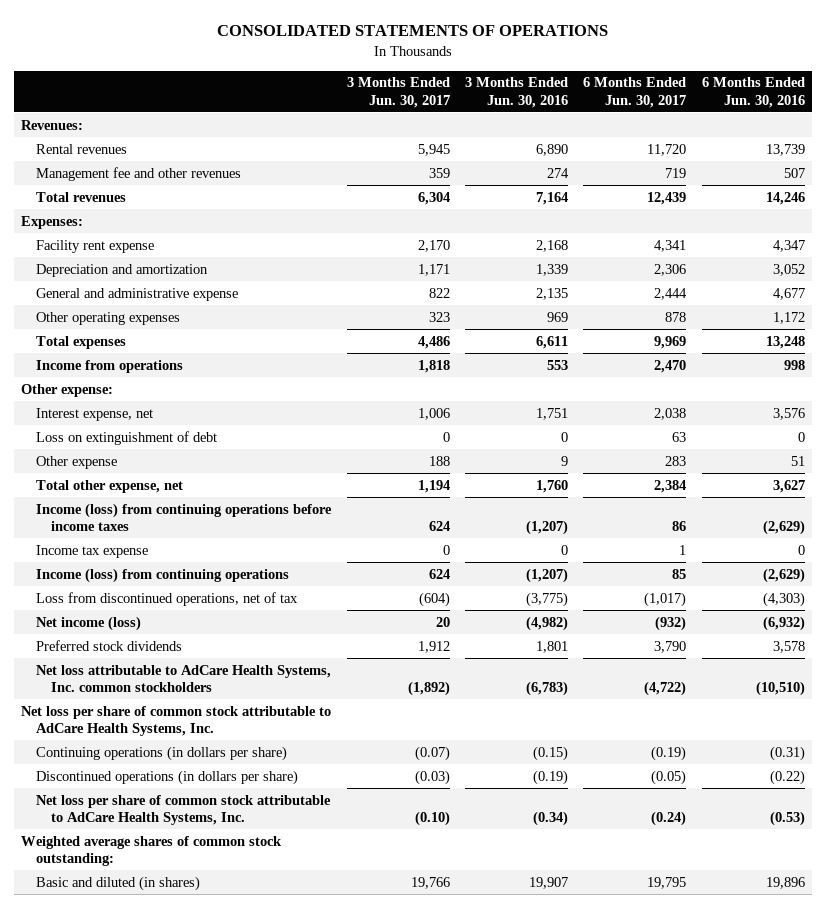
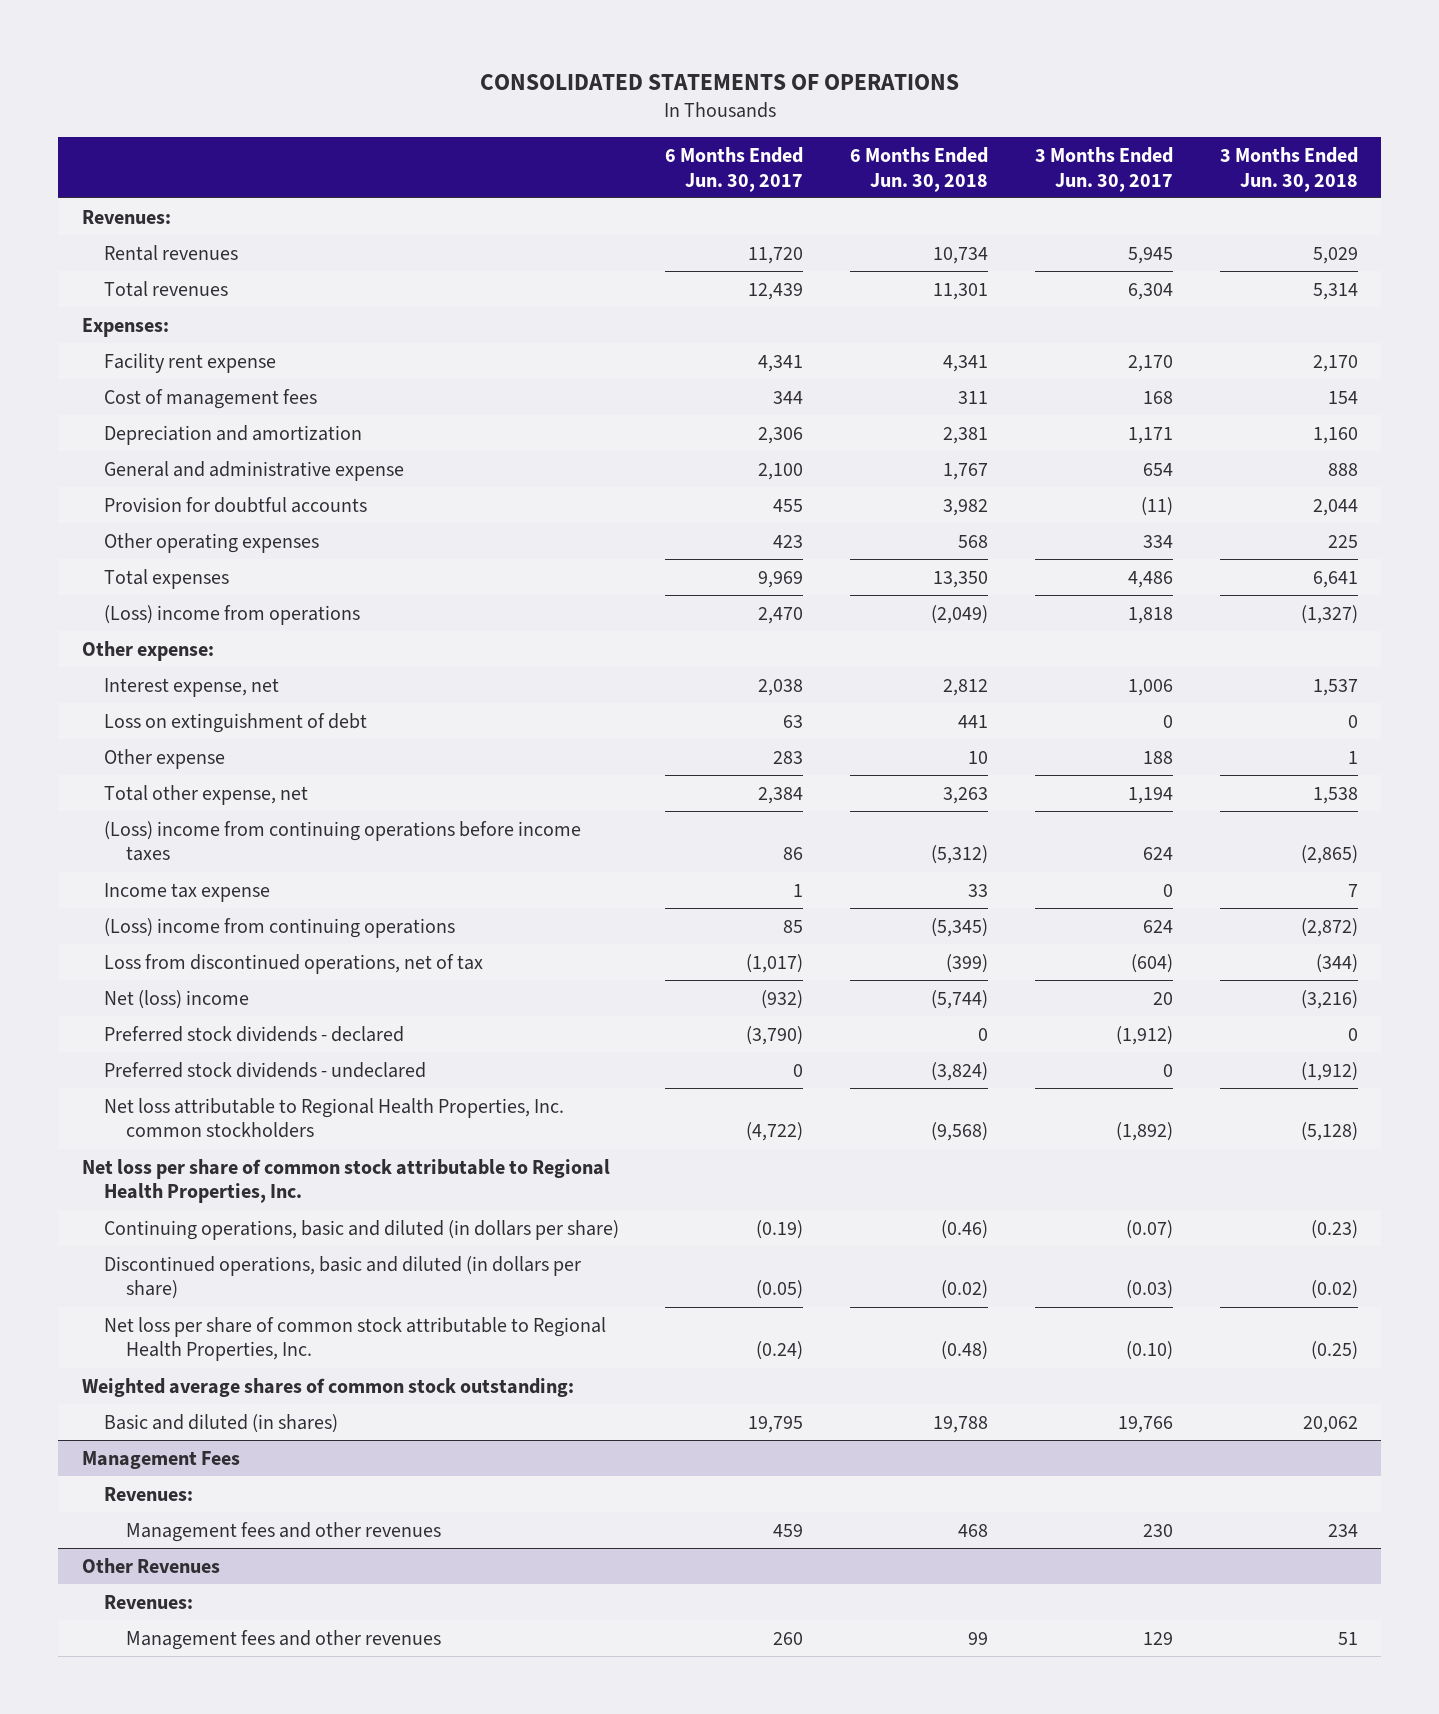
- | 3 Months Ended Jun. 30, 2017 | 3 Months Ended Jun. 30, 2016 | 6 Months Ended Jun. 30, 2017 | 6 Months Ended Jun. 30, 2016
+ | 6 Months Ended Jun. 30, 2017 | 6 Months Ended Jun. 30, 2018 | 3 Months Ended Jun. 30, 2017 | 3 Months Ended Jun. 30, 2018
- Management fee and other revenues | 359 | 274 | 719 | 507
+ Cost of management fees | 344 | 311 | 168 | 154
- General and administrative expense | 822 | 2,135 | 2,444 | 4,677
- Other operating expenses | 323 | 969 | 878 | 1,172
+ General and administrative expense | 2,100 | 1,767 | 654 | 888
+ Provision for doubtful accounts | 455 | 3,982 | (11) | 2,044
+ Other operating expenses | 423 | 568 | 334 | 225
- Income from operations | 1,818 | 553 | 2,470 | 998
+ (Loss) income from operations | 2,470 | (2,049) | 1,818 | (1,327)
- Income (loss) from continuing operations before income taxes | 624 | (1,207) | 86 | (2,629)
+ (Loss) income from continuing operations before income taxes | 86 | (5,312) | 624 | (2,865)
- Income (loss) from continuing operations | 624 | (1,207) | 85 | (2,629)
+ (Loss) income from continuing operations | 85 | (5,345) | 624 | (2,872)
- Net income (loss) | 20 | (4,982) | (932) | (6,932)
- Preferred stock dividends | 1,912 | 1,801 | 3,790 | 3,578
- Net loss attributable to AdCare Health Systems, Inc. common stockholders | (1,892) | (6,783) | (4,722) | (10,510)
- Net loss per share of common stock attributable to AdCare Health Systems, Inc.
- Continuing operations (in dollars per share) | (0.07) | (0.15) | (0.19) | (0.31)
- Discontinued operations (in dollars per share) | (0.03) | (0.19) | (0.05) | (0.22)
- Net loss per share of common stock attributable to AdCare Health Systems, Inc. | (0.10) | (0.34) | (0.24) | (0.53)
+ Net (loss) income | (932) | (5,744) | 20 | (3,216)
+ Preferred stock dividends - declared | (3,790) | 0 | (1,912) | 0
+ Preferred stock dividends - undeclared | 0 | (3,824) | 0 | (1,912)
+ Net loss attributable to Regional Health Properties, Inc. common stockholders | (4,722) | (9,568) | (1,892) | (5,128)
+ Net loss per share of common stock attributable to Regional Health Properties, Inc.
+ Continuing operations, basic and diluted (in dollars per share) | (0.19) | (0.46) | (0.07) | (0.23)
+ Discontinued operations, basic and diluted (in dollars per share) | (0.05) | (0.02) | (0.03) | (0.02)
+ Net loss per share of common stock attributable to Regional Health Properties, Inc. | (0.24) | (0.48) | (0.10) | (0.25)
+ Management Fees
+ Revenues:
+ Management fees and other revenues | 459 | 468 | 230 | 234
+ Other Revenues
+ Revenues:
+ Management fees and other revenues | 260 | 99 | 129 | 51

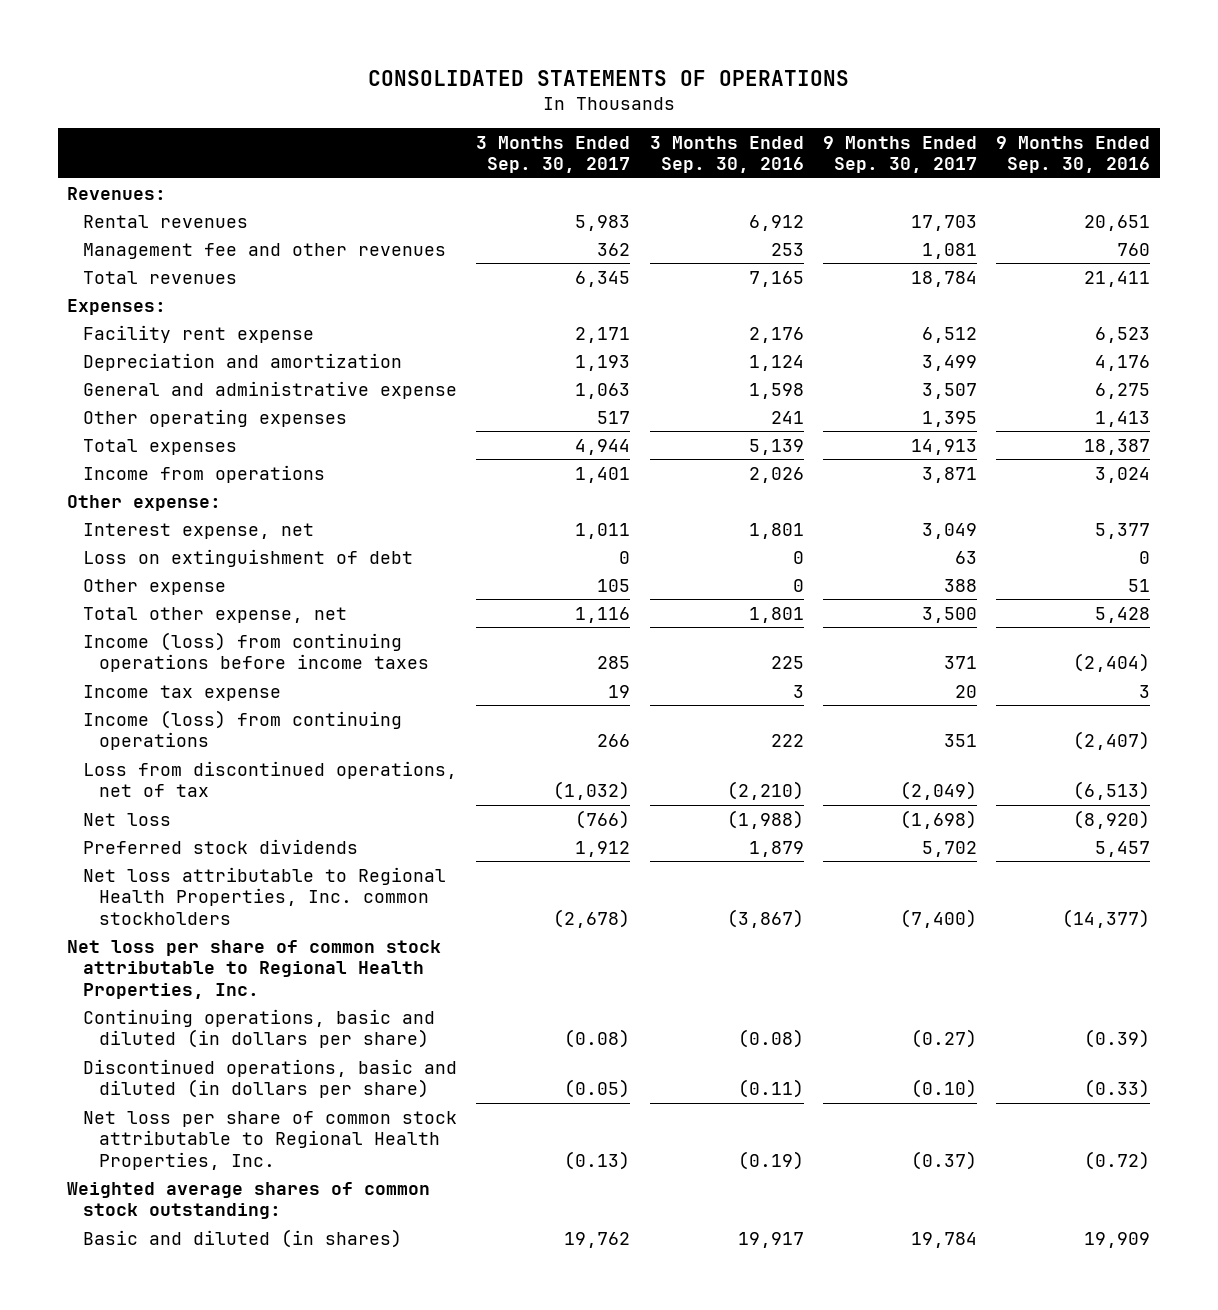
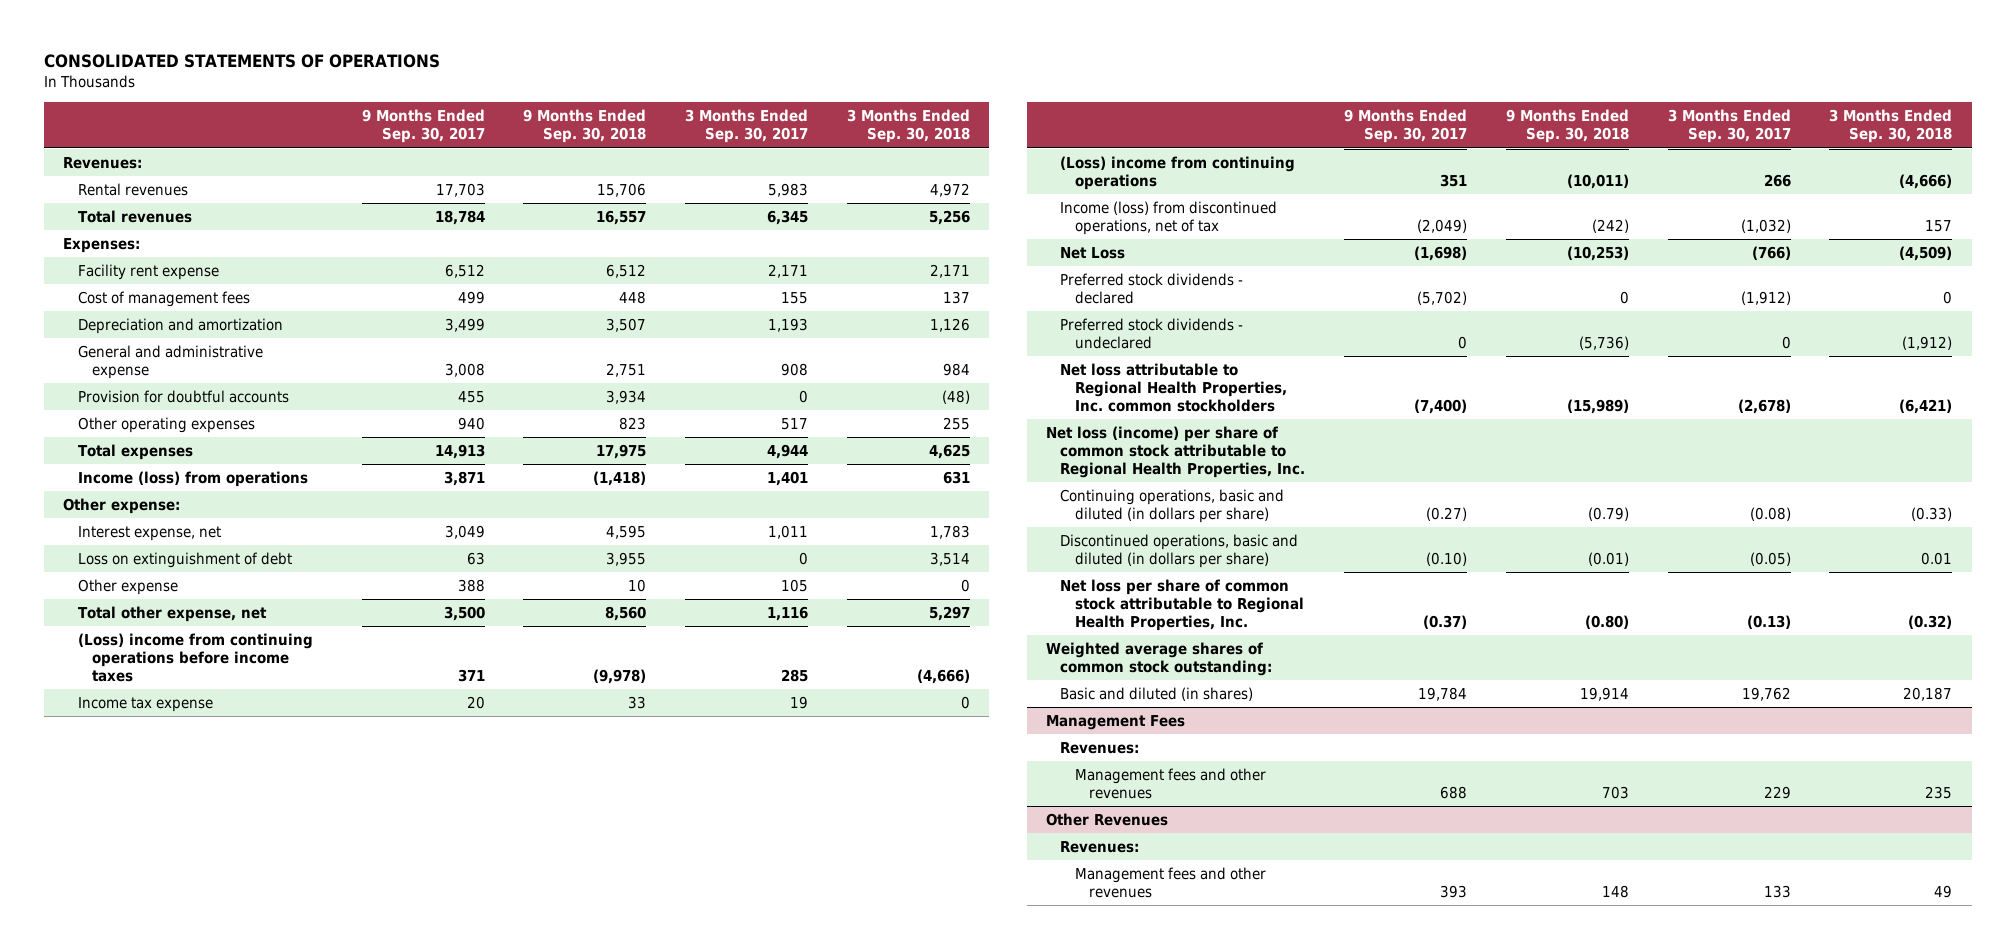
- | 3 Months Ended Sep. 30, 2017 | 3 Months Ended Sep. 30, 2016 | 9 Months Ended Sep. 30, 2017 | 9 Months Ended Sep. 30, 2016
+ | 9 Months Ended Sep. 30, 2017 | 9 Months Ended Sep. 30, 2018 | 3 Months Ended Sep. 30, 2017 | 3 Months Ended Sep. 30, 2018
- Management fee and other revenues | 362 | 253 | 1,081 | 760
+ Cost of management fees | 499 | 448 | 155 | 137
- General and administrative expense | 1,063 | 1,598 | 3,507 | 6,275
- Other operating expenses | 517 | 241 | 1,395 | 1,413
+ General and administrative expense | 3,008 | 2,751 | 908 | 984
+ Provision for doubtful accounts | 455 | 3,934 | 0 | (48)
+ Other operating expenses | 940 | 823 | 517 | 255
- Income from operations | 1,401 | 2,026 | 3,871 | 3,024
+ Income (loss) from operations | 3,871 | (1,418) | 1,401 | 631
- Income (loss) from continuing operations before income taxes | 285 | 225 | 371 | (2,404)
+ (Loss) income from continuing operations before income taxes | 371 | (9,978) | 285 | (4,666)
- Income (loss) from continuing operations | 266 | 222 | 351 | (2,407)
- Loss from discontinued operations, net of tax | (1,032) | (2,210) | (2,049) | (6,513)
- Net loss | (766) | (1,988) | (1,698) | (8,920)
- Preferred stock dividends | 1,912 | 1,879 | 5,702 | 5,457
+ (Loss) income from continuing operations | 351 | (10,011) | 266 | (4,666)
+ Income (loss) from discontinued operations, net of tax | (2,049) | (242) | (1,032) | 157
+ Net Loss | (1,698) | (10,253) | (766) | (4,509)
+ Preferred stock dividends - declared | (5,702) | 0 | (1,912) | 0
+ Preferred stock dividends - undeclared | 0 | (5,736) | 0 | (1,912)
- Net loss per share of common stock attributable to Regional Health Properties, Inc.
+ Net loss (income) per share of common stock attributable to Regional Health Properties, Inc.
+ Management Fees
+ Revenues:
+ Management fees and other revenues | 688 | 703 | 229 | 235
+ Other Revenues
+ Revenues:
+ Management fees and other revenues | 393 | 148 | 133 | 49

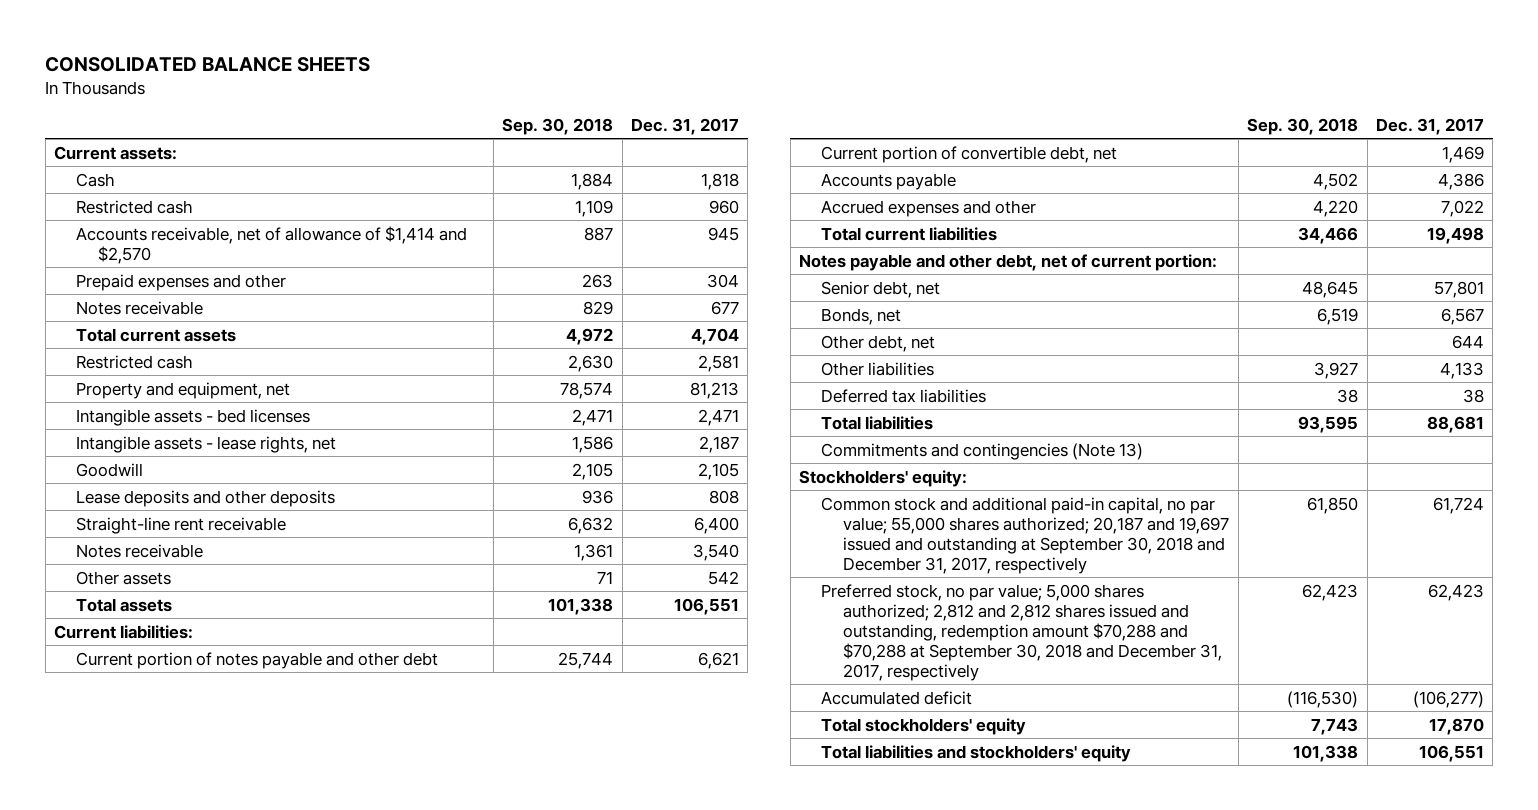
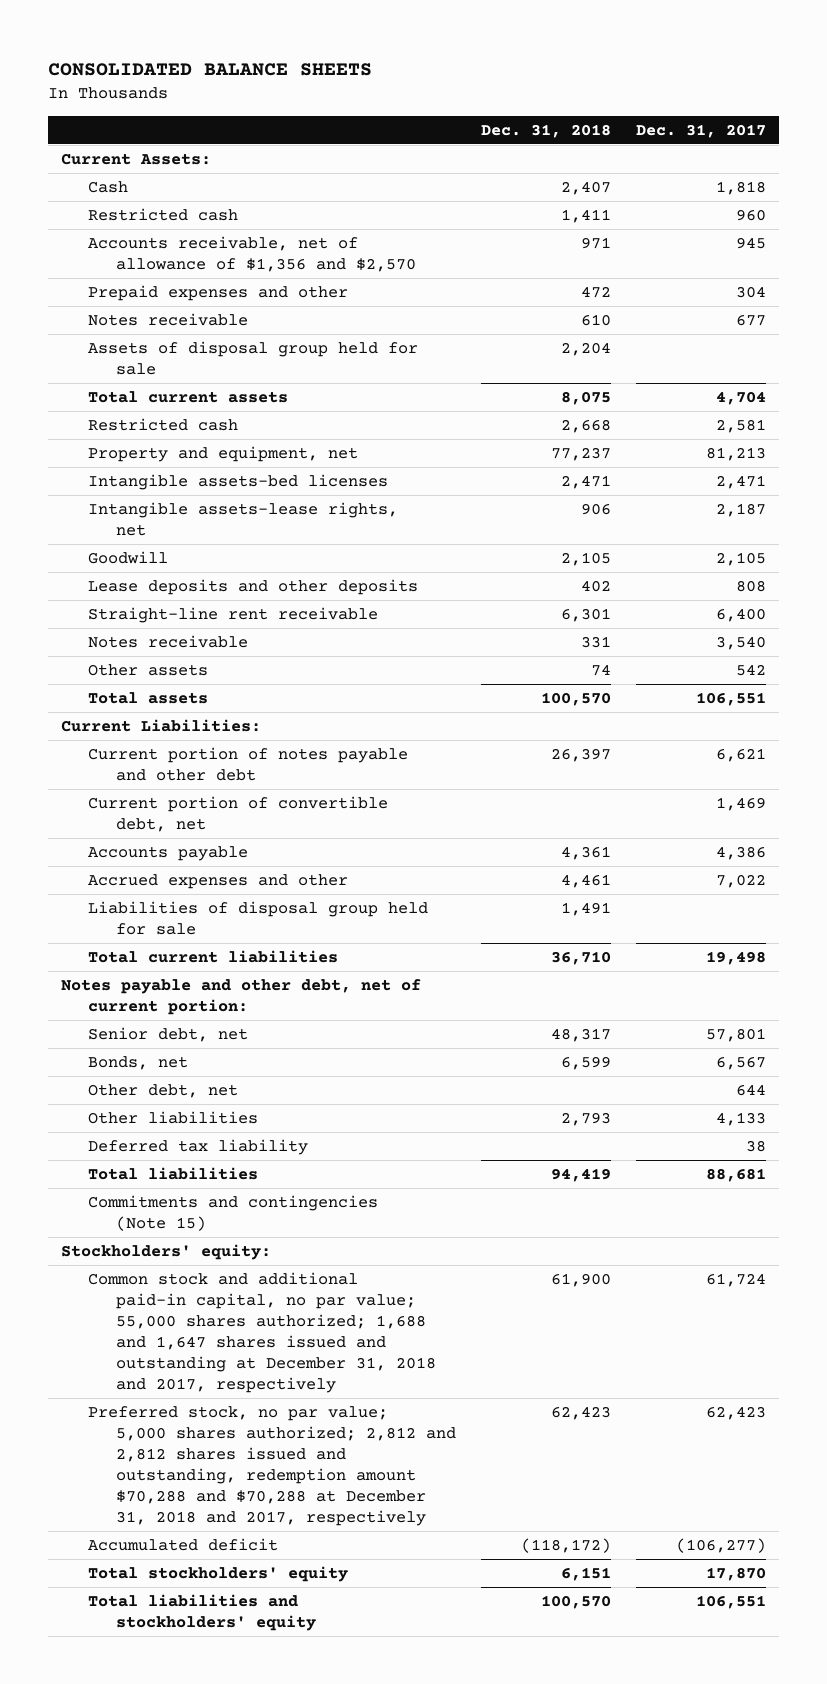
- | Sep. 30, 2018 | Dec. 31, 2017
+ | Dec. 31, 2018 | Dec. 31, 2017
- Current assets:
+ Current Assets:
- Accounts receivable, net of allowance of $1,414 and $2,570 | 887 | 945
+ Accounts receivable, net of allowance of $1,356 and $2,570 | 971 | 945
+ Assets of disposal group held for sale | 2,204 |
- Intangible assets - bed licenses | 2,471 | 2,471
- Intangible assets - lease rights, net | 1,586 | 2,187
+ Intangible assets-bed licenses | 2,471 | 2,471
+ Intangible assets-lease rights, net | 906 | 2,187
- Current liabilities:
+ Current Liabilities:
+ Liabilities of disposal group held for sale | 1,491 |
- Deferred tax liabilities | 38 | 38
+ Deferred tax liability | | 38
- Commitments and contingencies (Note 13)
+ Commitments and contingencies (Note 15)
- Common stock and additional paid-in capital, no par value; 55,000 shares authorized; 20,187 and 19,697 issued and outstanding at September 30, 2018 and December 31, 2017, respectively | 61,850 | 61,724
- Preferred stock, no par value; 5,000 shares authorized; 2,812 and 2,812 shares issued and outstanding, redemption amount $70,288 and $70,288 at September 30, 2018 and December 31, 2017, respectively | 62,423 | 62,423
+ Common stock and additional paid-in capital, no par value; 55,000 shares authorized; 1,688 and 1,647 shares issued and outstanding at December 31, 2018 and 2017, respectively | 61,900 | 61,724
+ Preferred stock, no par value; 5,000 shares authorized; 2,812 and 2,812 shares issued and outstanding, redemption amount $70,288 and $70,288 at December 31, 2018 and 2017, respectively | 62,423 | 62,423

